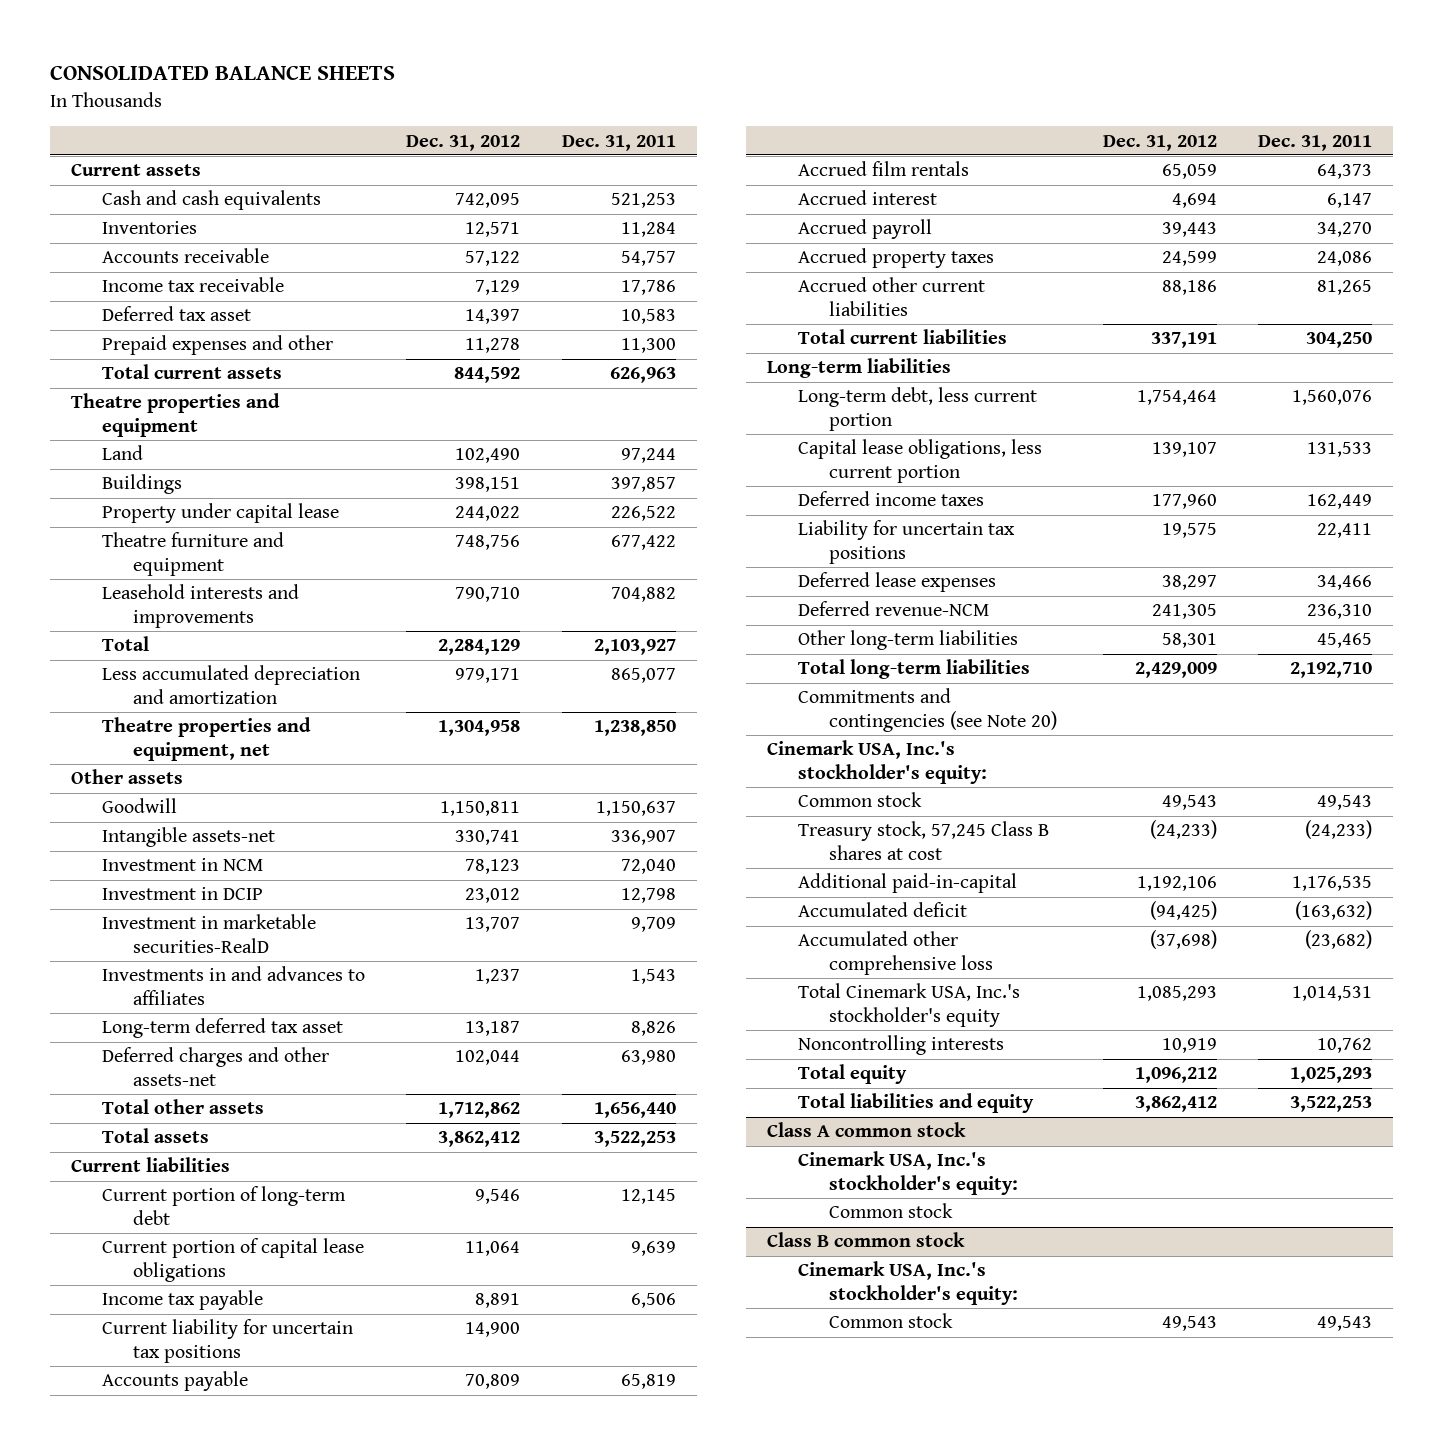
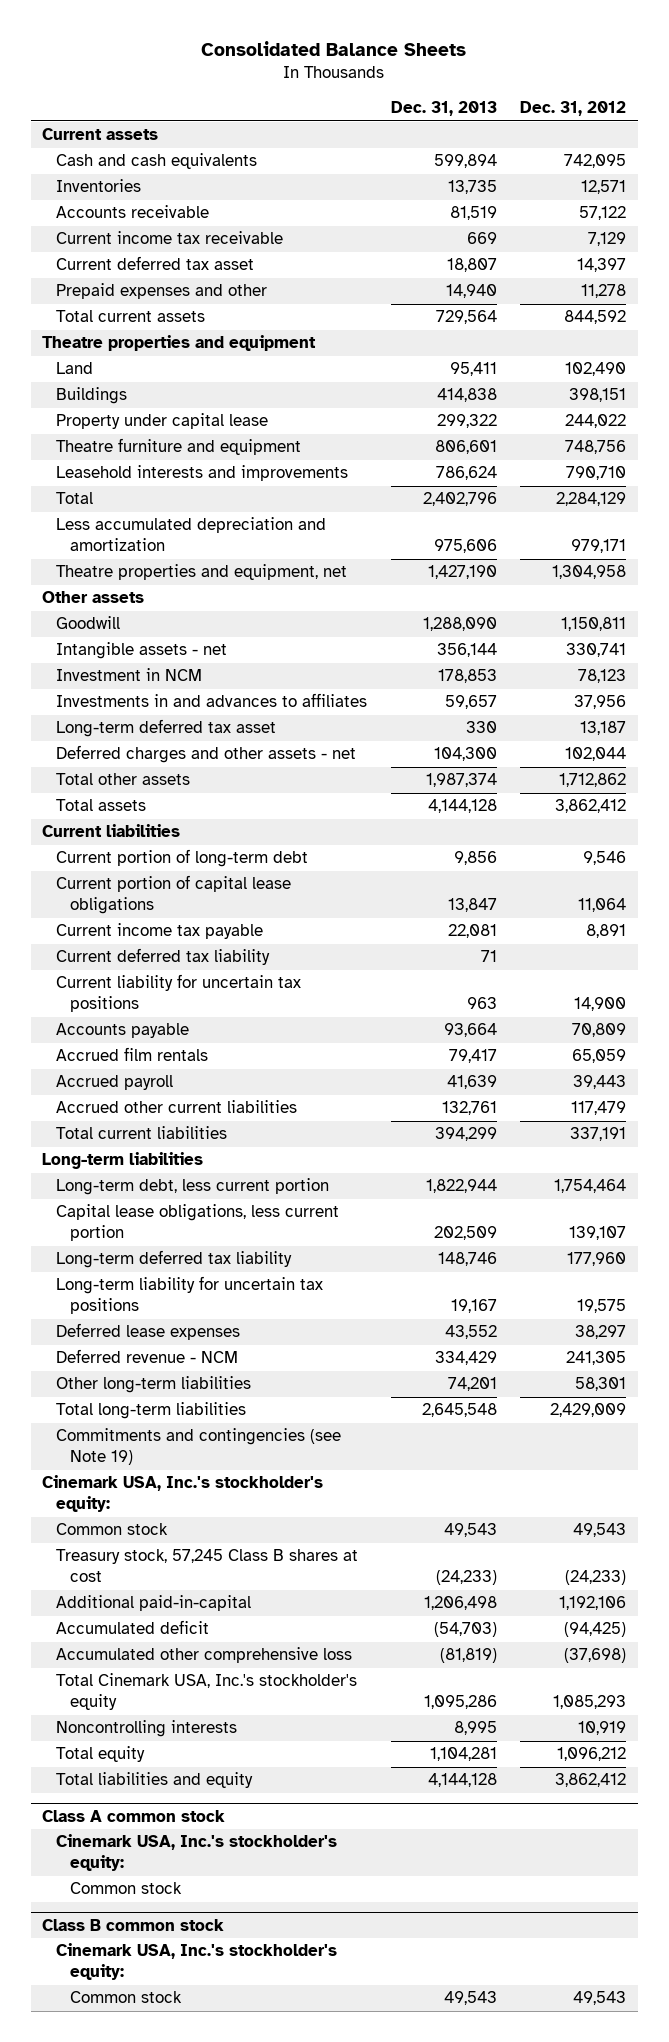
- CONSOLIDATED BALANCE SHEETS
+ Consolidated Balance Sheets
- | Dec. 31, 2012 | Dec. 31, 2011
+ | Dec. 31, 2013 | Dec. 31, 2012
- Income tax receivable | 7,129 | 17,786
- Deferred tax asset | 14,397 | 10,583
+ Current income tax receivable | 669 | 7,129
+ Current deferred tax asset | 18,807 | 14,397
- Intangible assets-net | 330,741 | 336,907
+ Intangible assets - net | 356,144 | 330,741
- Investment in DCIP | 23,012 | 12,798
- Investment in marketable securities-RealD | 13,707 | 9,709
- Investments in and advances to affiliates | 1,237 | 1,543
+ Investments in and advances to affiliates | 59,657 | 37,956
- Deferred charges and other assets-net | 102,044 | 63,980
+ Deferred charges and other assets - net | 104,300 | 102,044
- Income tax payable | 8,891 | 6,506
+ Current income tax payable | 22,081 | 8,891
+ Current deferred tax liability | 71 |
- Accrued interest | 4,694 | 6,147
- Accrued property taxes | 24,599 | 24,086
- Accrued other current liabilities | 88,186 | 81,265
+ Accrued other current liabilities | 132,761 | 117,479
- Deferred income taxes | 177,960 | 162,449
- Liability for uncertain tax positions | 19,575 | 22,411
+ Long-term deferred tax liability | 148,746 | 177,960
+ Long-term liability for uncertain tax positions | 19,167 | 19,575
- Deferred revenue-NCM | 241,305 | 236,310
+ Deferred revenue - NCM | 334,429 | 241,305
- Commitments and contingencies (see Note 20)
+ Commitments and contingencies (see Note 19)

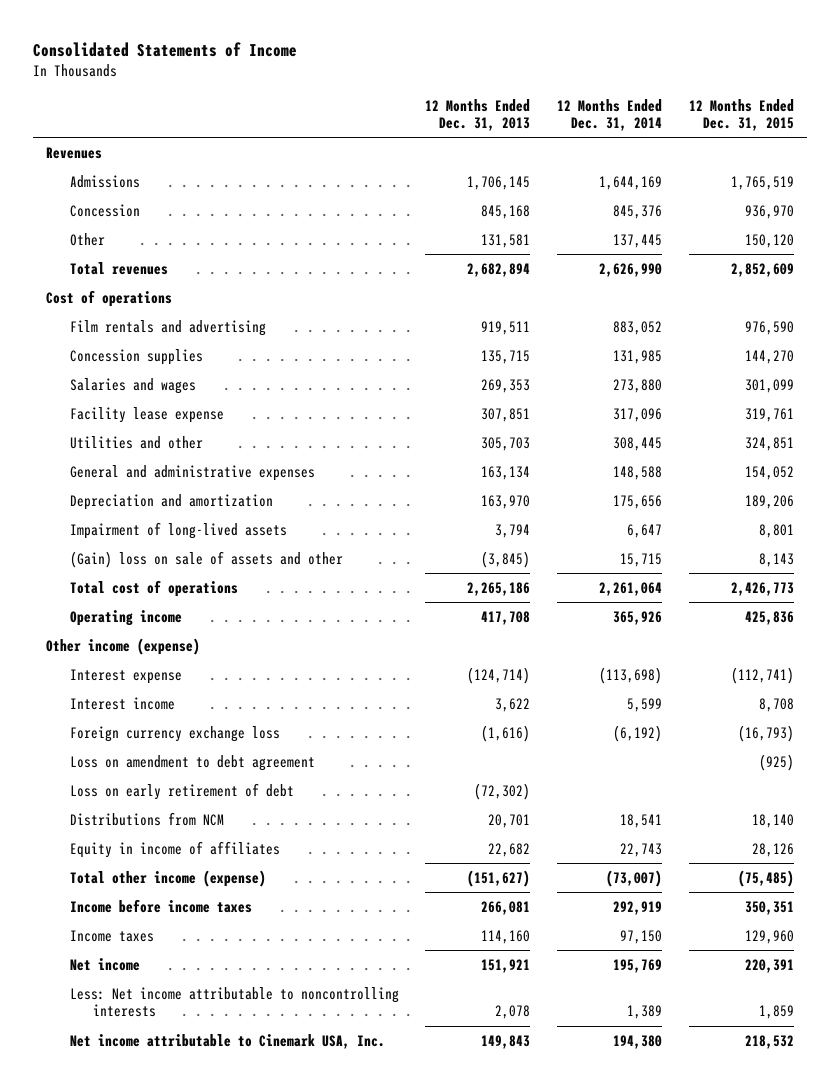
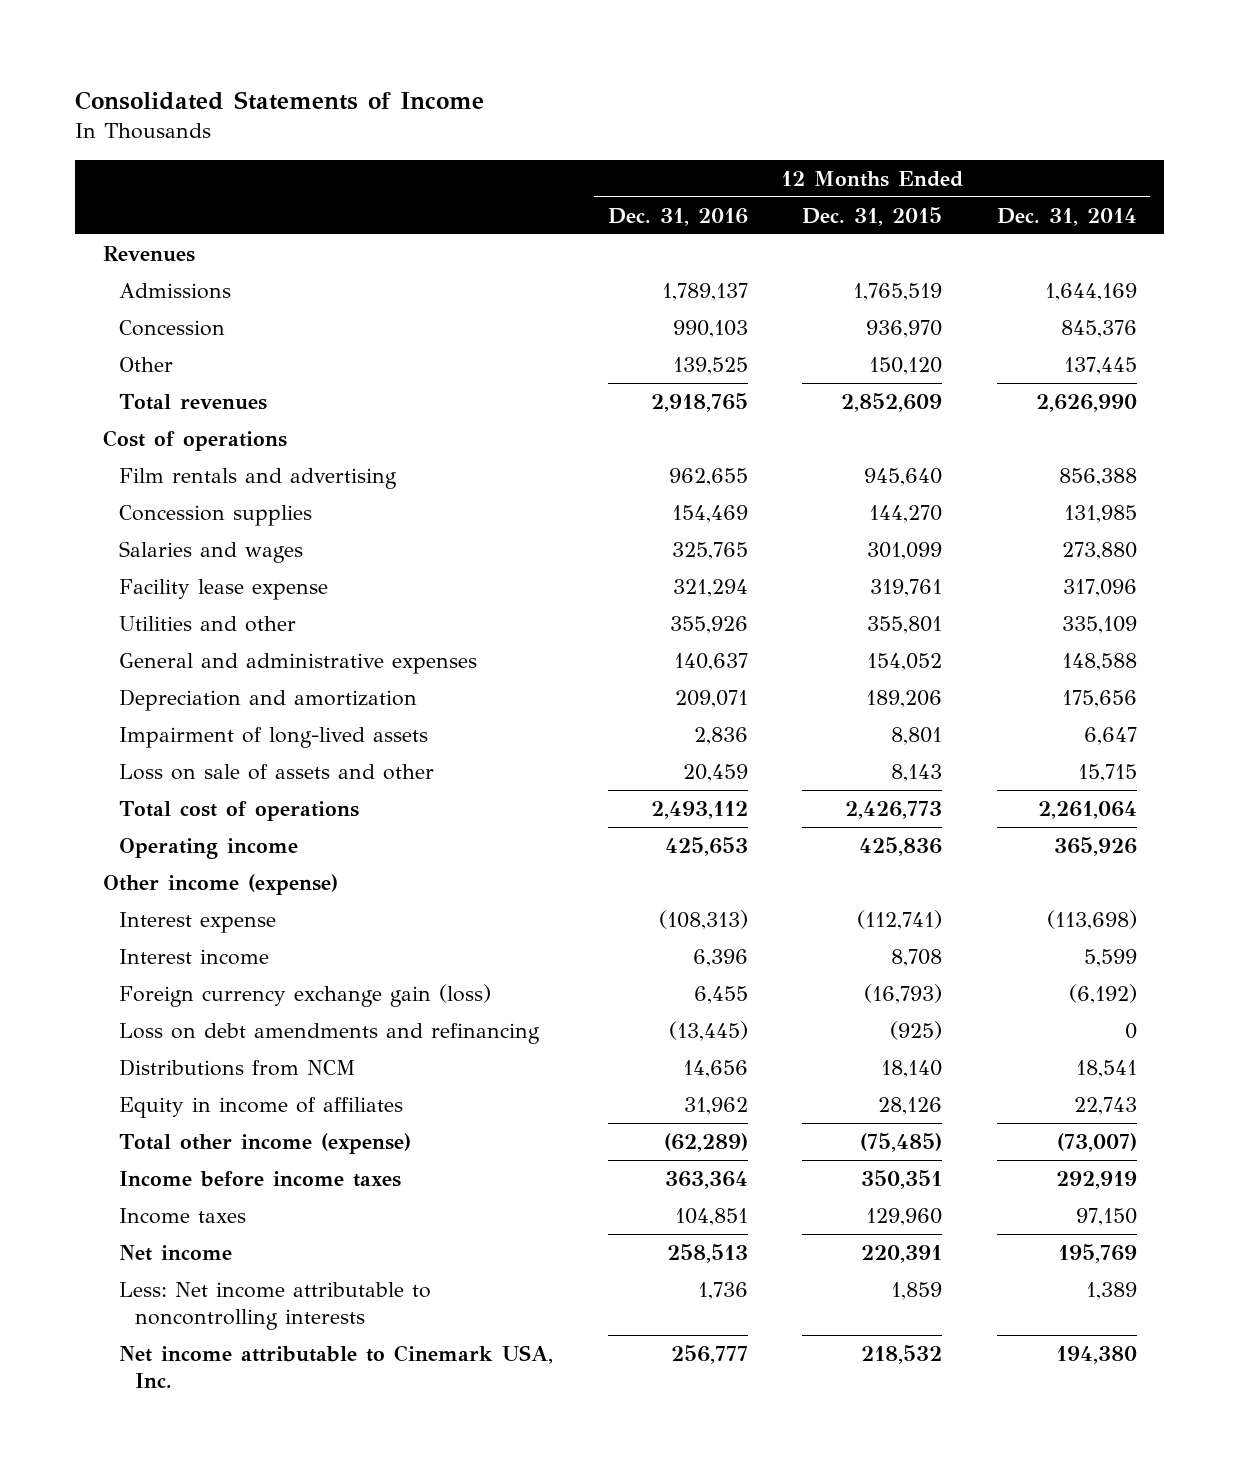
- | 12 Months Ended Dec. 31, 2013 | 12 Months Ended Dec. 31, 2014 | 12 Months Ended Dec. 31, 2015
+ | 12 Months Ended Dec. 31, 2016 | 12 Months Ended Dec. 31, 2015 | 12 Months Ended Dec. 31, 2014
- Film rentals and advertising | 919,511 | 883,052 | 976,590
+ Film rentals and advertising | 962,655 | 945,640 | 856,388
- Utilities and other | 305,703 | 308,445 | 324,851
+ Utilities and other | 355,926 | 355,801 | 335,109
- (Gain) loss on sale of assets and other | (3,845) | 15,715 | 8,143
+ Loss on sale of assets and other | 20,459 | 8,143 | 15,715
- Foreign currency exchange loss | (1,616) | (6,192) | (16,793)
- Loss on amendment to debt agreement | | | (925)
- Loss on early retirement of debt | (72,302) | |
+ Foreign currency exchange gain (loss) | 6,455 | (16,793) | (6,192)
+ Loss on debt amendments and refinancing | (13,445) | (925) | 0

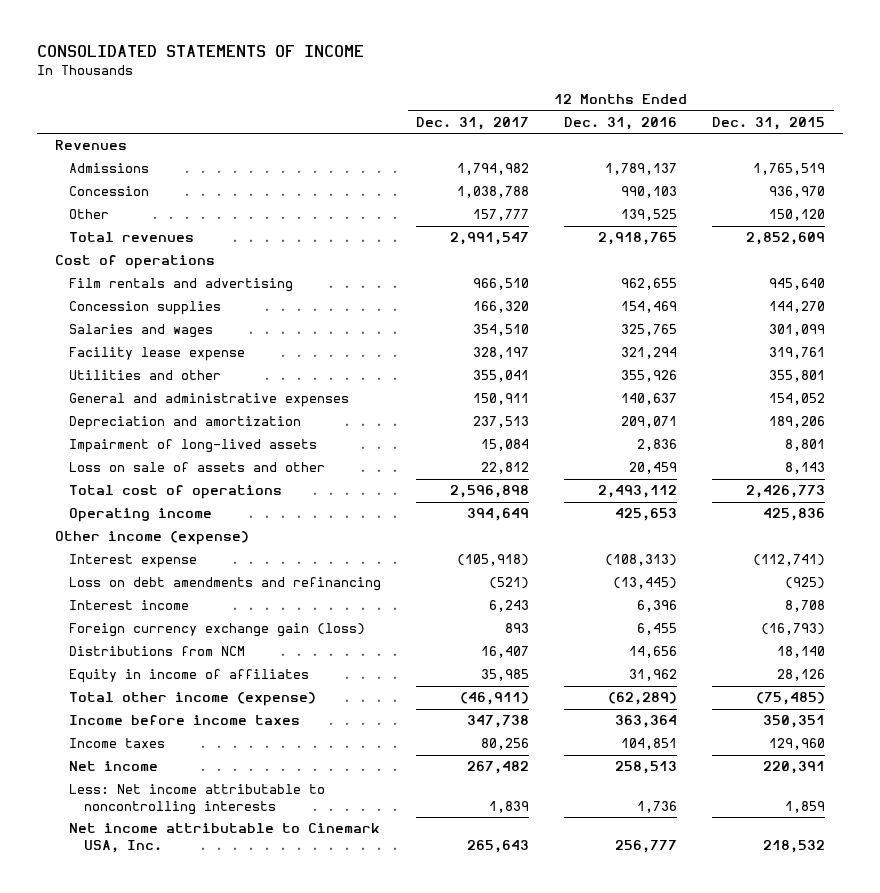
- Consolidated Statements of Income
+ CONSOLIDATED STATEMENTS OF INCOME
- | 12 Months Ended Dec. 31, 2016 | 12 Months Ended Dec. 31, 2015 | 12 Months Ended Dec. 31, 2014
+ | 12 Months Ended Dec. 31, 2017 | 12 Months Ended Dec. 31, 2016 | 12 Months Ended Dec. 31, 2015
moved up: Loss on debt amendments and refinancing | (521) | (13,445) | (925)

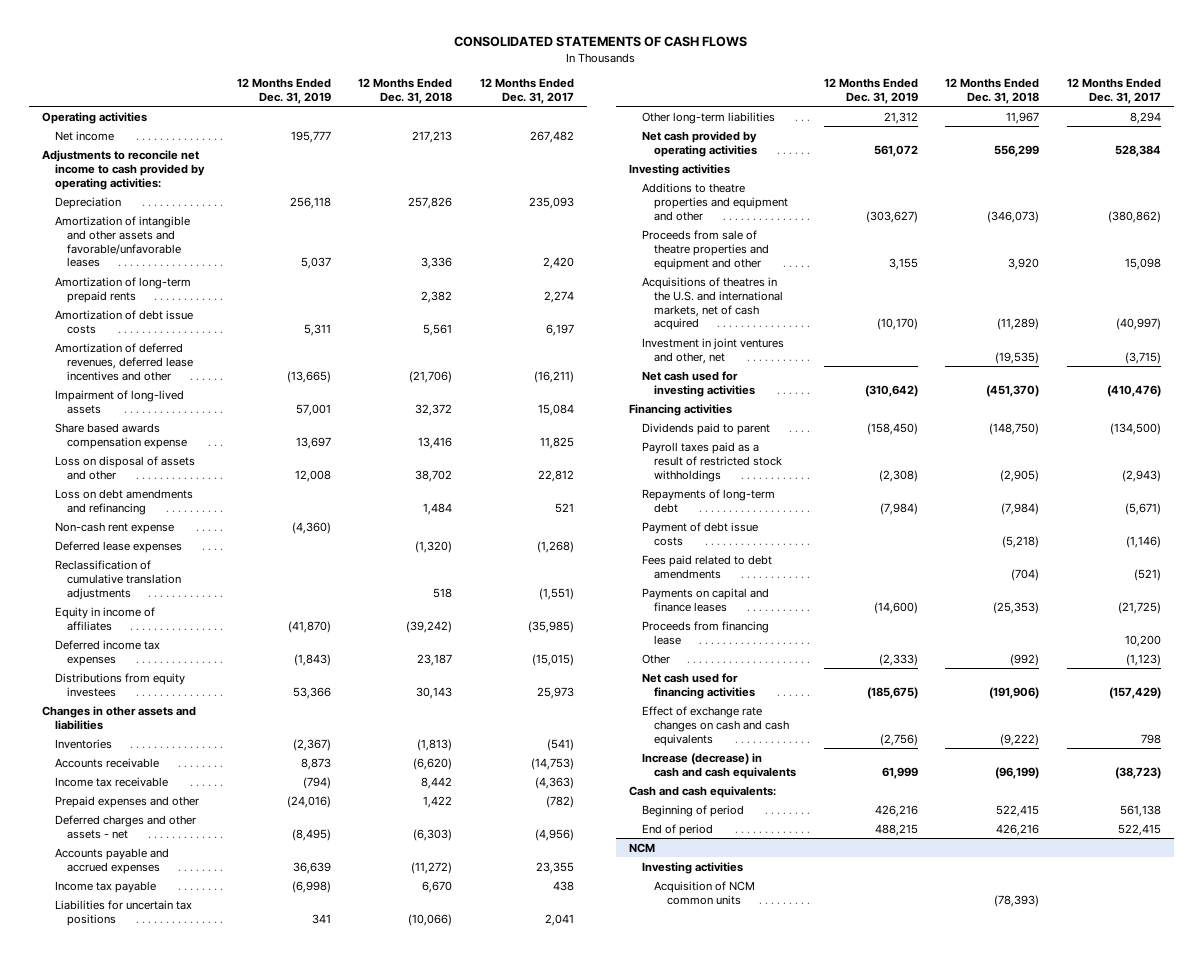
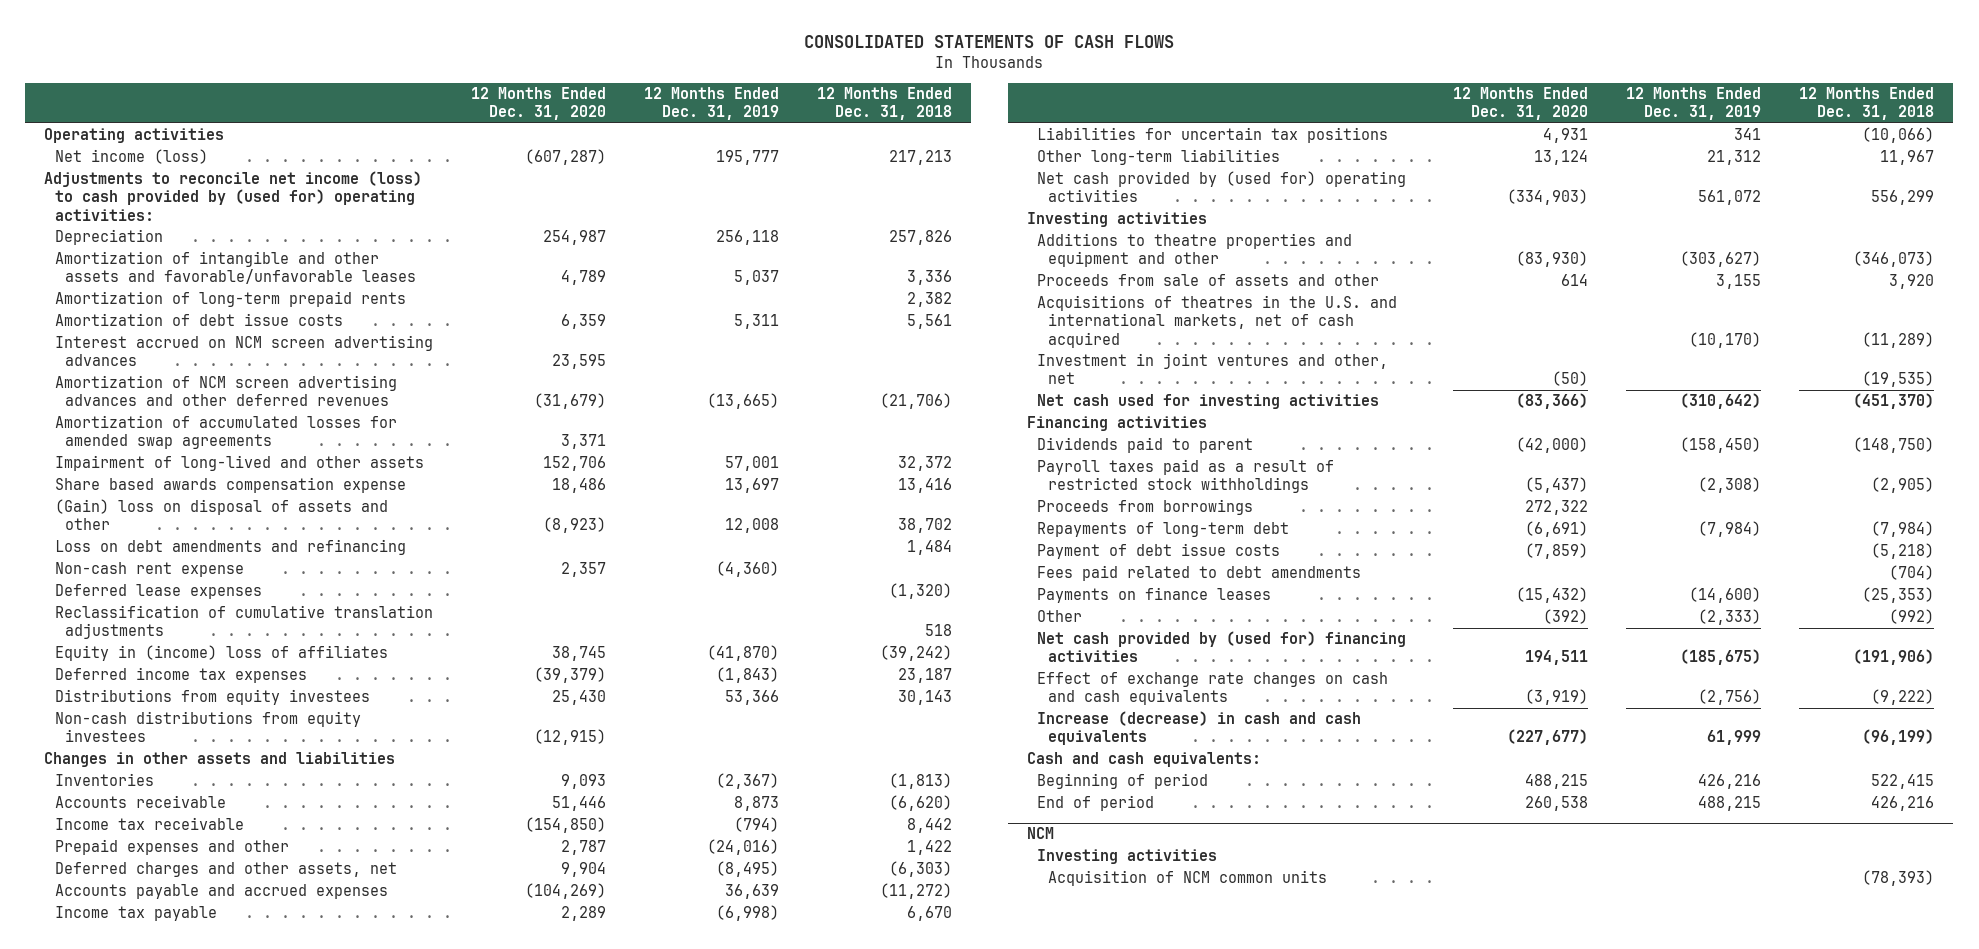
- | 12 Months Ended Dec. 31, 2019 | 12 Months Ended Dec. 31, 2018 | 12 Months Ended Dec. 31, 2017
+ | 12 Months Ended Dec. 31, 2020 | 12 Months Ended Dec. 31, 2019 | 12 Months Ended Dec. 31, 2018
- Net income | 195,777 | 217,213 | 267,482
- Adjustments to reconcile net income to cash provided by operating activities:
+ Net income (loss) | (607,287) | 195,777 | 217,213
+ Adjustments to reconcile net income (loss) to cash provided by (used for) operating activities:
- Amortization of deferred revenues, deferred lease incentives and other | (13,665) | (21,706) | (16,211)
- Impairment of long-lived assets | 57,001 | 32,372 | 15,084
+ Interest accrued on NCM screen advertising advances | 23,595 | |
+ Amortization of NCM screen advertising advances and other deferred revenues | (31,679) | (13,665) | (21,706)
+ Amortization of accumulated losses for amended swap agreements | 3,371 | |
+ Impairment of long-lived and other assets | 152,706 | 57,001 | 32,372
- Loss on disposal of assets and other | 12,008 | 38,702 | 22,812
+ (Gain) loss on disposal of assets and other | (8,923) | 12,008 | 38,702
- Equity in income of affiliates | (41,870) | (39,242) | (35,985)
+ Equity in (income) loss of affiliates | 38,745 | (41,870) | (39,242)
+ Non-cash distributions from equity investees | (12,915) | |
- Deferred charges and other assets - net | (8,495) | (6,303) | (4,956)
+ Deferred charges and other assets, net | 9,904 | (8,495) | (6,303)
- Net cash provided by operating activities | 561,072 | 556,299 | 528,384
+ Net cash provided by (used for) operating activities | (334,903) | 561,072 | 556,299
- Proceeds from sale of theatre properties and equipment and other | 3,155 | 3,920 | 15,098
+ Proceeds from sale of assets and other | 614 | 3,155 | 3,920
+ Proceeds from borrowings | 272,322 | |
- Payments on capital and finance leases | (14,600) | (25,353) | (21,725)
- Proceeds from financing lease | | | 10,200
+ Payments on finance leases | (15,432) | (14,600) | (25,353)
- Net cash used for financing activities | (185,675) | (191,906) | (157,429)
+ Net cash provided by (used for) financing activities | 194,511 | (185,675) | (191,906)

